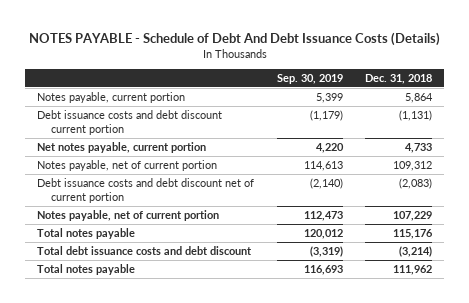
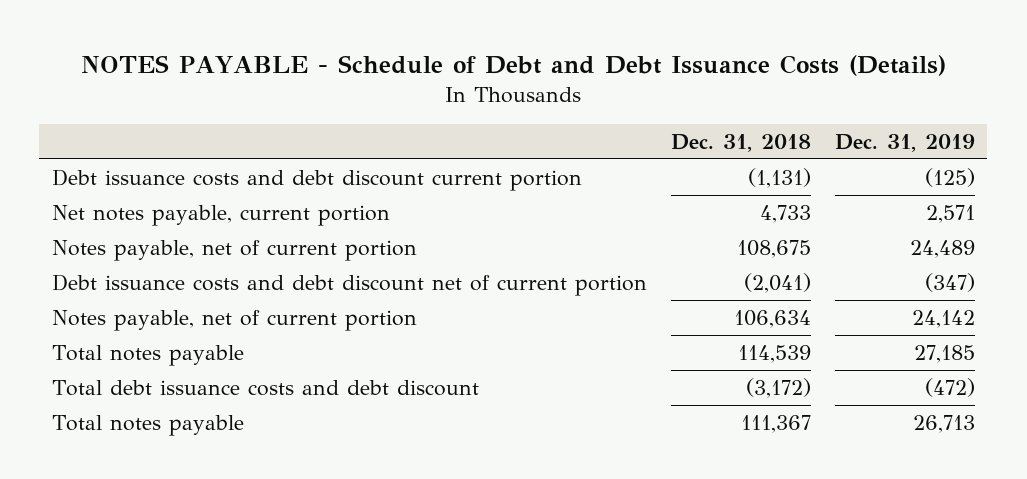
- NOTES PAYABLE - Schedule of Debt And Debt Issuance Costs (Details)
+ NOTES PAYABLE - Schedule of Debt and Debt Issuance Costs (Details)
- | Sep. 30, 2019 | Dec. 31, 2018
+ | Dec. 31, 2018 | Dec. 31, 2019
- Notes payable, current portion | 5,399 | 5,864
- Notes payable, net of current portion | 114,613 | 109,312
- Debt issuance costs and debt discount net of current portion | (2,140) | (2,083)
- Notes payable, net of current portion | 112,473 | 107,229
- Total notes payable | 120,012 | 115,176
- Total debt issuance costs and debt discount | (3,319) | (3,214)
- Total notes payable | 116,693 | 111,962
+ Notes payable, net of current portion | 108,675 | 24,489
+ Debt issuance costs and debt discount net of current portion | (2,041) | (347)
+ Notes payable, net of current portion | 106,634 | 24,142
+ Total notes payable | 114,539 | 27,185
+ Total debt issuance costs and debt discount | (3,172) | (472)
+ Total notes payable | 111,367 | 26,713

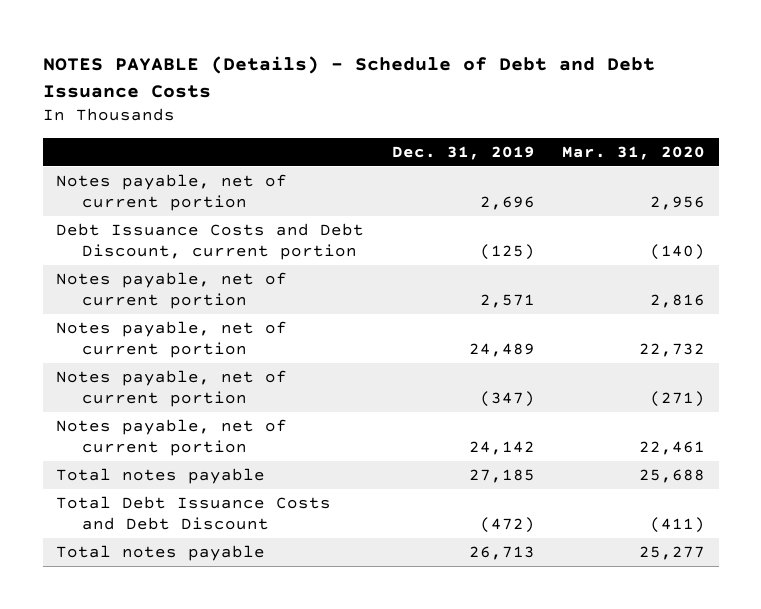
- NOTES PAYABLE - Schedule of Debt and Debt Issuance Costs (Details)
+ NOTES PAYABLE (Details) - Schedule of Debt and Debt Issuance Costs
- | Dec. 31, 2018 | Dec. 31, 2019
+ | Dec. 31, 2019 | Mar. 31, 2020
- Debt issuance costs and debt discount current portion | (1,131) | (125)
- Net notes payable, current portion | 4,733 | 2,571
+ Notes payable, net of current portion | 2,696 | 2,956
+ Debt Issuance Costs and Debt Discount, current portion | (125) | (140)
+ Notes payable, net of current portion | 2,571 | 2,816
- Debt issuance costs and debt discount net of current portion | (2,041) | (347)
+ Notes payable, net of current portion | (347) | (271)
- Total debt issuance costs and debt discount | (3,172) | (472)
+ Total Debt Issuance Costs and Debt Discount | (472) | (411)

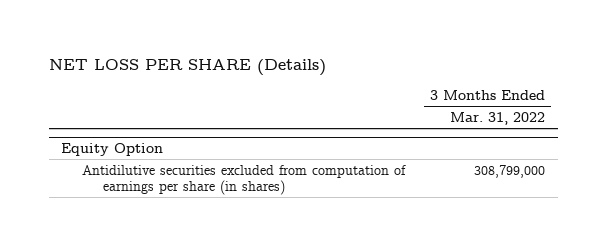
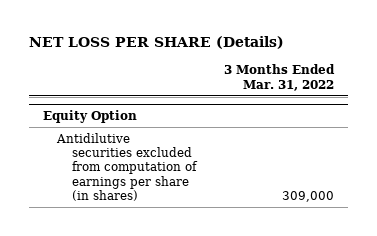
@ Equity Option
- Antidilutive securities excluded from computation of earnings per share (in shares) | 308,799,000
+ Antidilutive securities excluded from computation of earnings per share (in shares) | 309,000

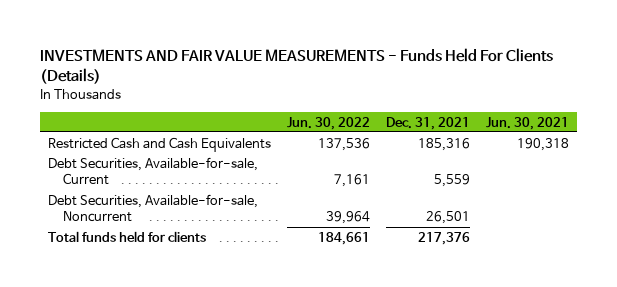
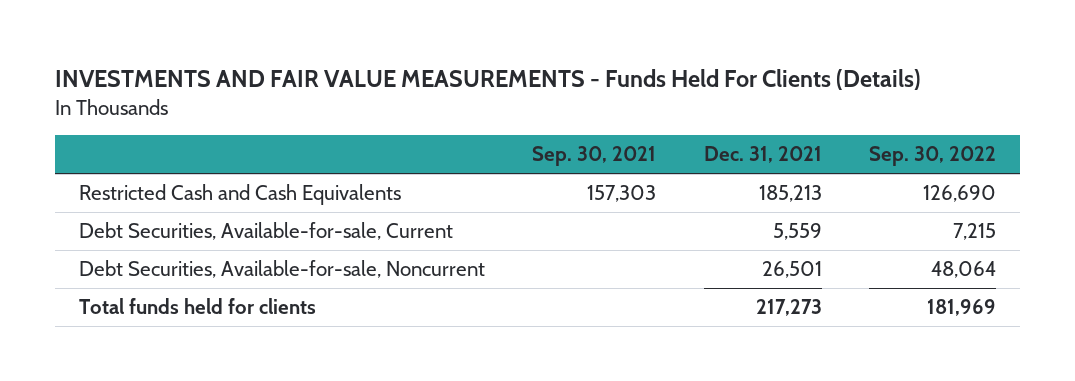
- | Jun. 30, 2022 | Dec. 31, 2021 | Jun. 30, 2021
+ | Sep. 30, 2021 | Dec. 31, 2021 | Sep. 30, 2022
- Restricted Cash and Cash Equivalents | 137,536 | 185,316 | 190,318
+ Restricted Cash and Cash Equivalents | 157,303 | 185,213 | 126,690
- Total funds held for clients | 184,661 | 217,376 |
+ Total funds held for clients | | 217,273 | 181,969

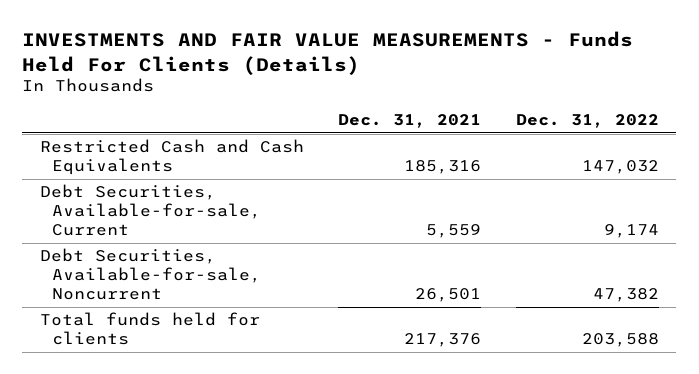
- | Sep. 30, 2021 | Dec. 31, 2021 | Sep. 30, 2022
+ | Dec. 31, 2021 | Dec. 31, 2022
- Restricted Cash and Cash Equivalents | 157,303 | 185,213 | 126,690
+ Restricted Cash and Cash Equivalents | 185,316 | 147,032
- Total funds held for clients | | 217,273 | 181,969
+ Total funds held for clients | 217,376 | 203,588

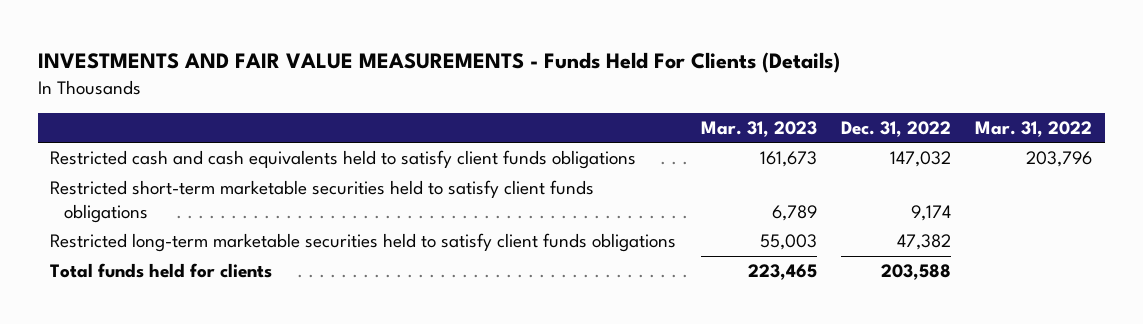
- | Dec. 31, 2021 | Dec. 31, 2022
+ | Mar. 31, 2023 | Dec. 31, 2022 | Mar. 31, 2022
- Restricted Cash and Cash Equivalents | 185,316 | 147,032
- Debt Securities, Available-for-sale, Current | 5,559 | 9,174
- Debt Securities, Available-for-sale, Noncurrent | 26,501 | 47,382
+ Restricted cash and cash equivalents held to satisfy client funds obligations | 161,673 | 147,032 | 203,796
+ Restricted short-term marketable securities held to satisfy client funds obligations | 6,789 | 9,174 |
+ Restricted long-term marketable securities held to satisfy client funds obligations | 55,003 | 47,382 |

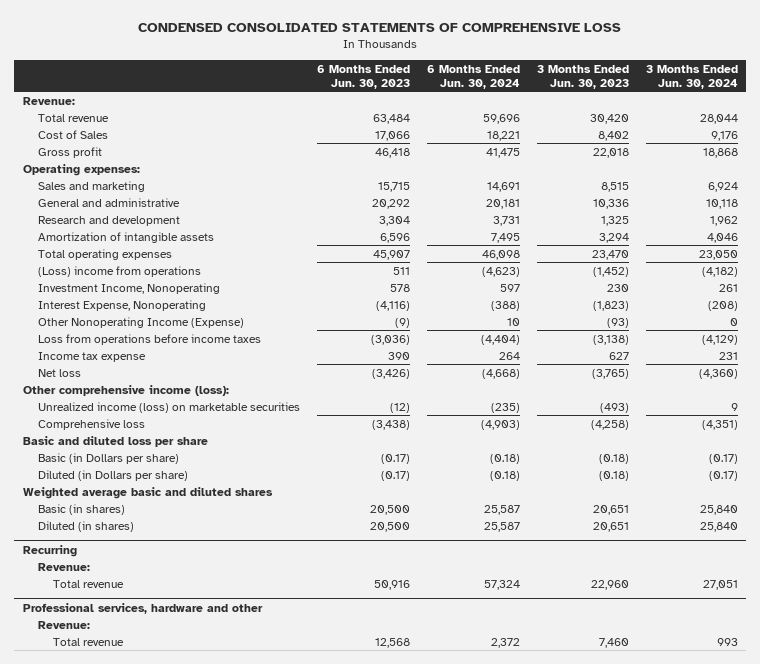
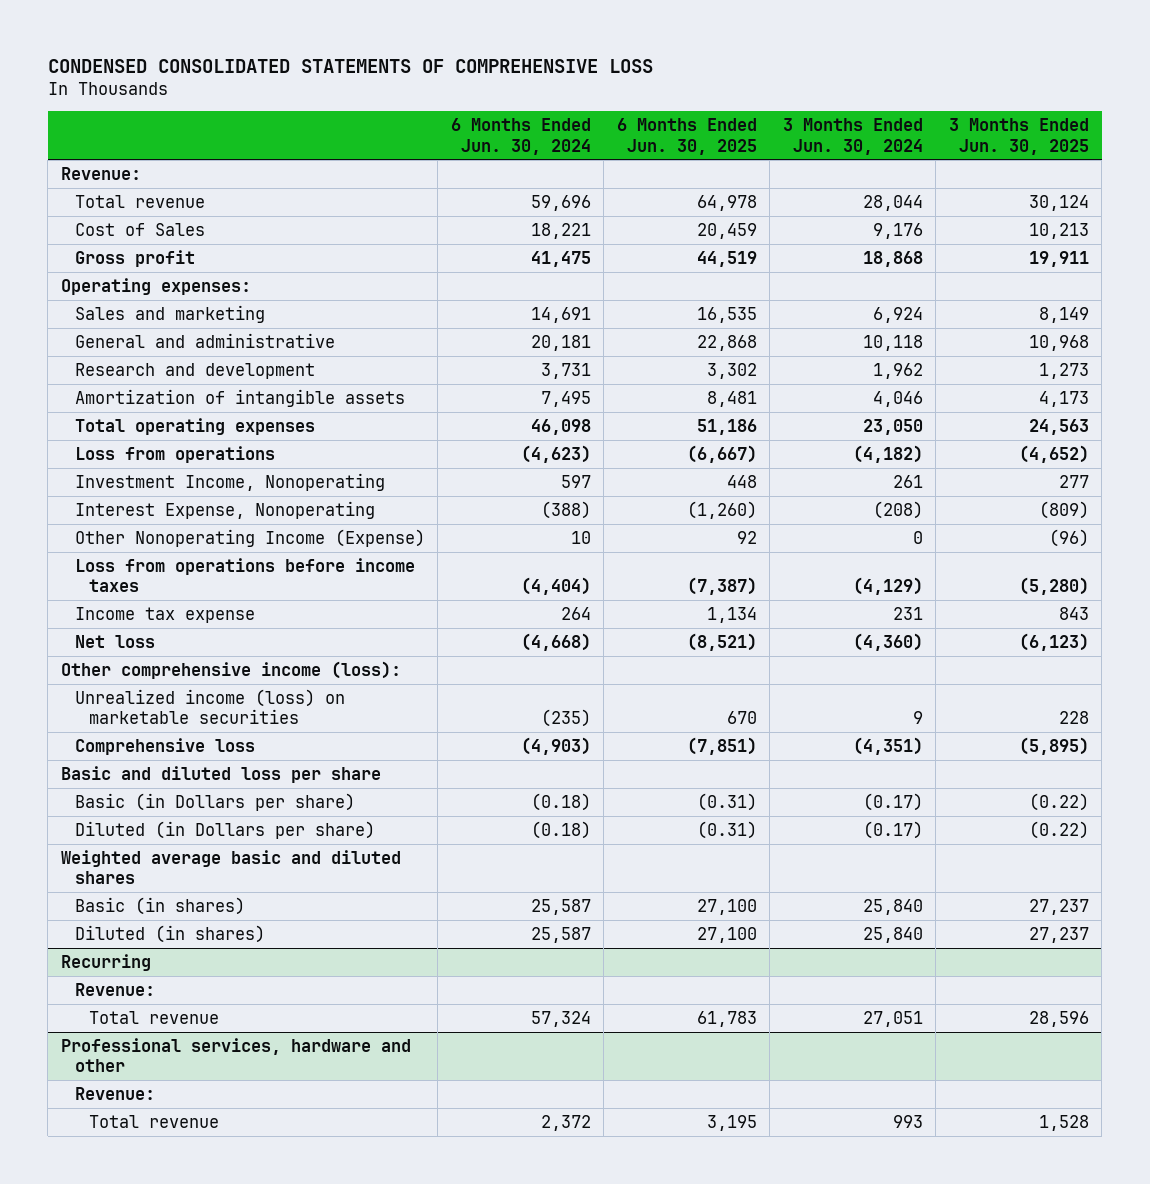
- | 6 Months Ended Jun. 30, 2023 | 6 Months Ended Jun. 30, 2024 | 3 Months Ended Jun. 30, 2023 | 3 Months Ended Jun. 30, 2024
+ | 6 Months Ended Jun. 30, 2024 | 6 Months Ended Jun. 30, 2025 | 3 Months Ended Jun. 30, 2024 | 3 Months Ended Jun. 30, 2025
- (Loss) income from operations | 511 | (4,623) | (1,452) | (4,182)
+ Loss from operations | (4,623) | (6,667) | (4,182) | (4,652)

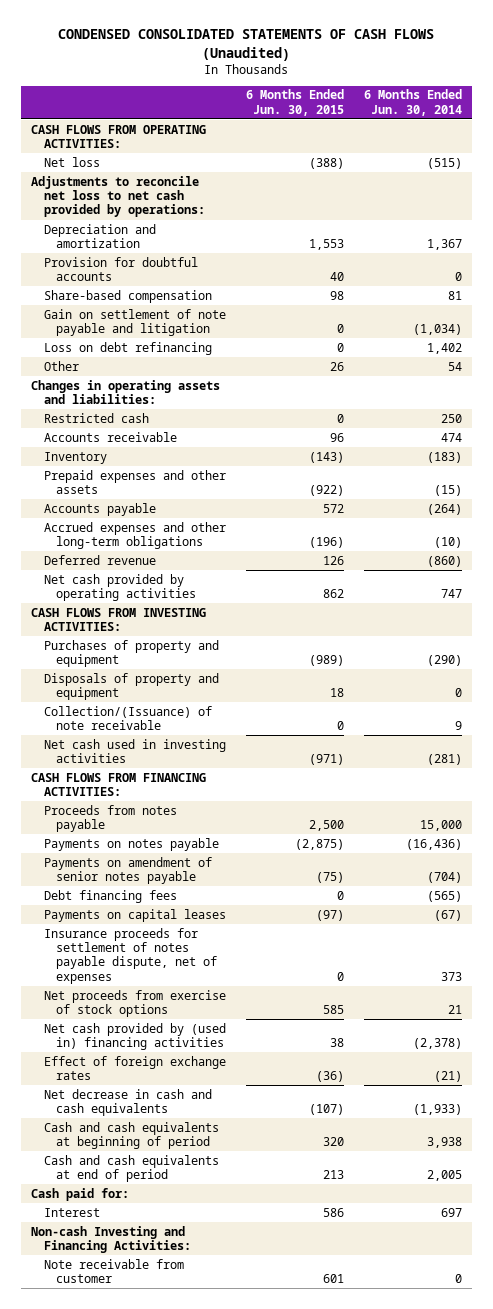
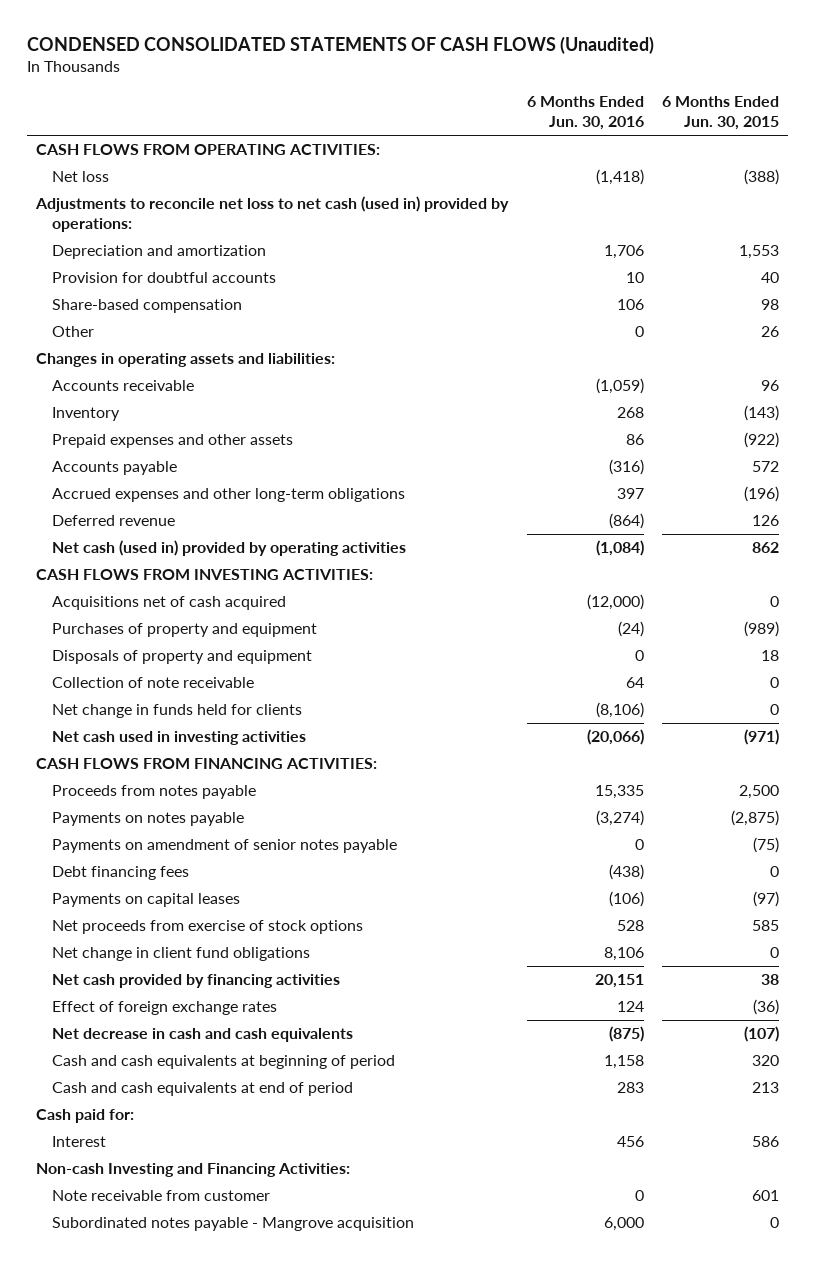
- | 6 Months Ended Jun. 30, 2015 | 6 Months Ended Jun. 30, 2014
+ | 6 Months Ended Jun. 30, 2016 | 6 Months Ended Jun. 30, 2015
- Adjustments to reconcile net loss to net cash provided by operations:
+ Adjustments to reconcile net loss to net cash (used in) provided by operations:
- Gain on settlement of note payable and litigation | 0 | (1,034)
- Loss on debt refinancing | 0 | 1,402
- Restricted cash | 0 | 250
- Net cash provided by operating activities | 862 | 747
+ Net cash (used in) provided by operating activities | (1,084) | 862
+ Acquisitions net of cash acquired | (12,000) | 0
- Collection/(Issuance) of note receivable | 0 | 9
+ Collection of note receivable | 64 | 0
+ Net change in funds held for clients | (8,106) | 0
- Insurance proceeds for settlement of notes payable dispute, net of expenses | 0 | 373
- Net cash provided by (used in) financing activities | 38 | (2,378)
+ Net change in client fund obligations | 8,106 | 0
+ Net cash provided by financing activities | 20,151 | 38
+ Subordinated notes payable - Mangrove acquisition | 6,000 | 0

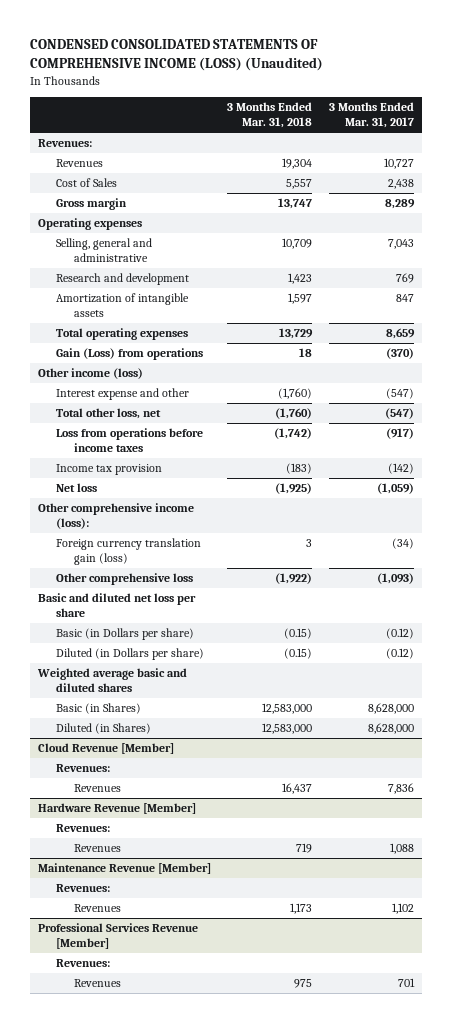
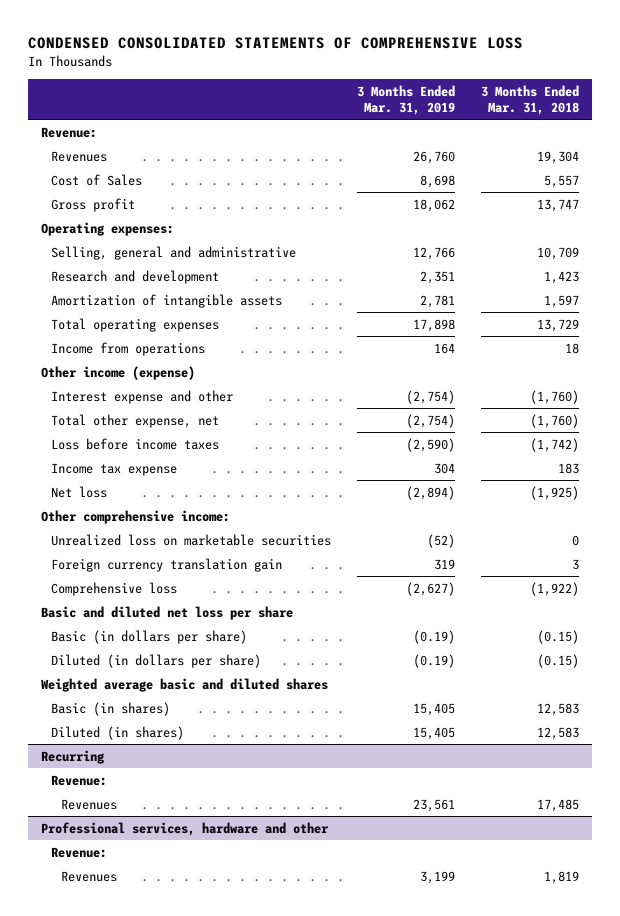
- CONDENSED CONSOLIDATED STATEMENTS OF COMPREHENSIVE INCOME (LOSS) (Unaudited)
+ CONDENSED CONSOLIDATED STATEMENTS OF COMPREHENSIVE LOSS
- | 3 Months Ended Mar. 31, 2018 | 3 Months Ended Mar. 31, 2017
+ | 3 Months Ended Mar. 31, 2019 | 3 Months Ended Mar. 31, 2018
- Revenues:
+ Revenue:
- Gross margin | 13,747 | 8,289
- Operating expenses
+ Gross profit | 18,062 | 13,747
+ Operating expenses:
- Gain (Loss) from operations | 18 | (370)
- Other income (loss)
+ Income from operations | 164 | 18
+ Other income (expense)
- Total other loss, net | (1,760) | (547)
- Loss from operations before income taxes | (1,742) | (917)
- Income tax provision | (183) | (142)
+ Total other expense, net | (2,754) | (1,760)
+ Loss before income taxes | (2,590) | (1,742)
+ Income tax expense | 304 | 183
- Other comprehensive income (loss):
- Foreign currency translation gain (loss) | 3 | (34)
- Other comprehensive loss | (1,922) | (1,093)
+ Other comprehensive income:
+ Unrealized loss on marketable securities | (52) | 0
+ Foreign currency translation gain | 319 | 3
+ Comprehensive loss | (2,627) | (1,922)
- Basic (in Dollars per share) | (0.15) | (0.12)
- Diluted (in Dollars per share) | (0.15) | (0.12)
+ Basic (in dollars per share) | (0.19) | (0.15)
+ Diluted (in dollars per share) | (0.19) | (0.15)
- Basic (in Shares) | 12,583,000 | 8,628,000
- Diluted (in Shares) | 12,583,000 | 8,628,000
- Cloud Revenue [Member]
- Revenues:
- Revenues | 16,437 | 7,836
- Hardware Revenue [Member]
- Revenues:
- Revenues | 719 | 1,088
- Maintenance Revenue [Member]
- Revenues:
- Revenues | 1,173 | 1,102
- Professional Services Revenue [Member]
- Revenues:
- Revenues | 975 | 701
+ Basic (in shares) | 15,405 | 12,583
+ Diluted (in shares) | 15,405 | 12,583
+ Recurring
+ Revenue:
+ Revenues | 23,561 | 17,485
+ Professional services, hardware and other
+ Revenue:
+ Revenues | 3,199 | 1,819

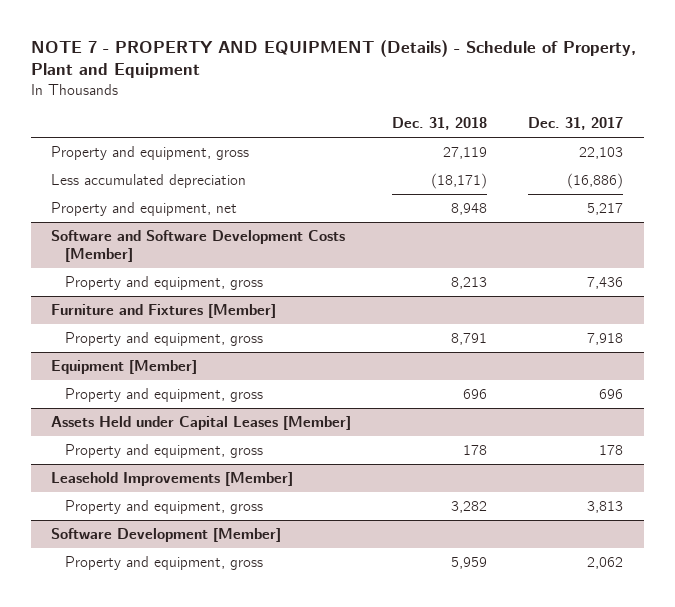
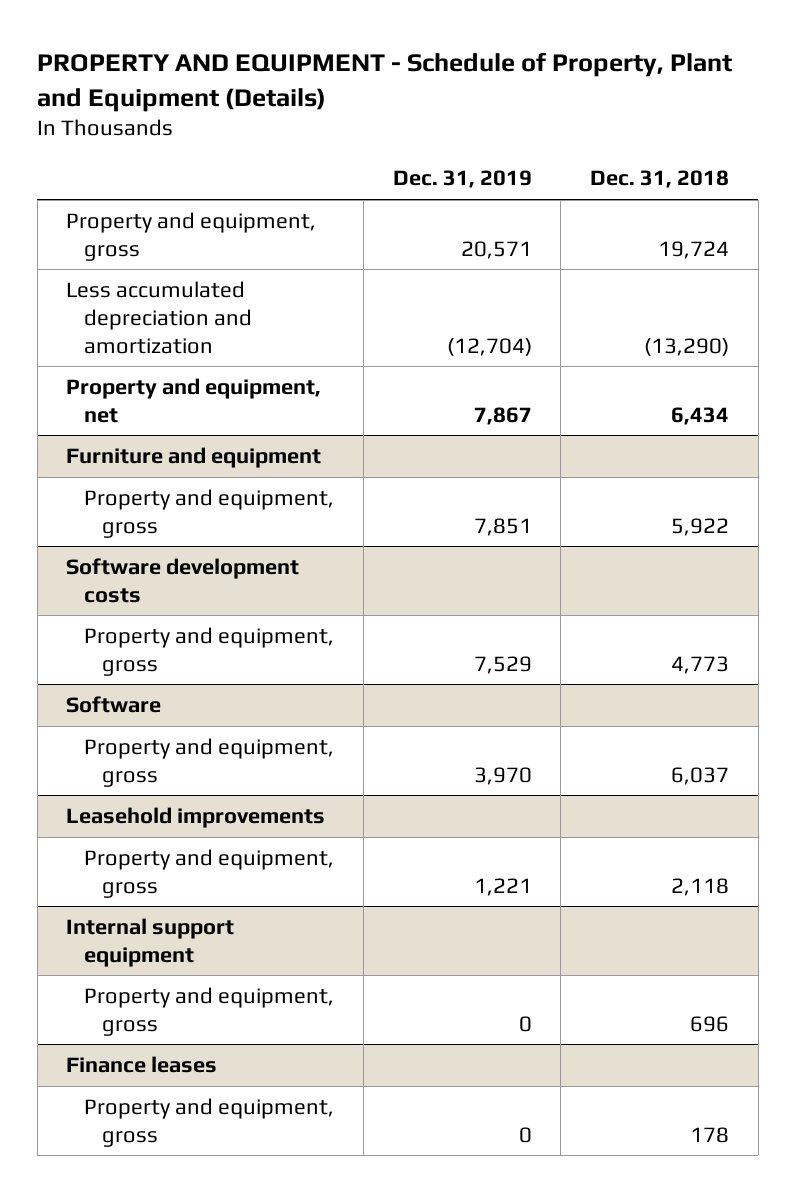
- NOTE 7 - PROPERTY AND EQUIPMENT (Details) - Schedule of Property, Plant and Equipment
+ PROPERTY AND EQUIPMENT - Schedule of Property, Plant and Equipment (Details)
- | Dec. 31, 2018 | Dec. 31, 2017
+ | Dec. 31, 2019 | Dec. 31, 2018
- Property and equipment, gross | 27,119 | 22,103
- Less accumulated depreciation | (18,171) | (16,886)
- Property and equipment, net | 8,948 | 5,217
- Software and Software Development Costs [Member]
- Property and equipment, gross | 8,213 | 7,436
- Furniture and Fixtures [Member]
- Property and equipment, gross | 8,791 | 7,918
- Equipment [Member]
+ Property and equipment, gross | 20,571 | 19,724
+ Less accumulated depreciation and amortization | (12,704) | (13,290)
+ Property and equipment, net | 7,867 | 6,434
+ Furniture and equipment
+ Property and equipment, gross | 7,851 | 5,922
+ Software development costs
+ Property and equipment, gross | 7,529 | 4,773
+ Software
+ Property and equipment, gross | 3,970 | 6,037
+ Leasehold improvements
+ Property and equipment, gross | 1,221 | 2,118
+ Internal support equipment
- Assets Held under Capital Leases [Member]
+ Finance leases
- Leasehold Improvements [Member]
- Property and equipment, gross | 3,282 | 3,813
- Software Development [Member]
- Property and equipment, gross | 5,959 | 2,062

